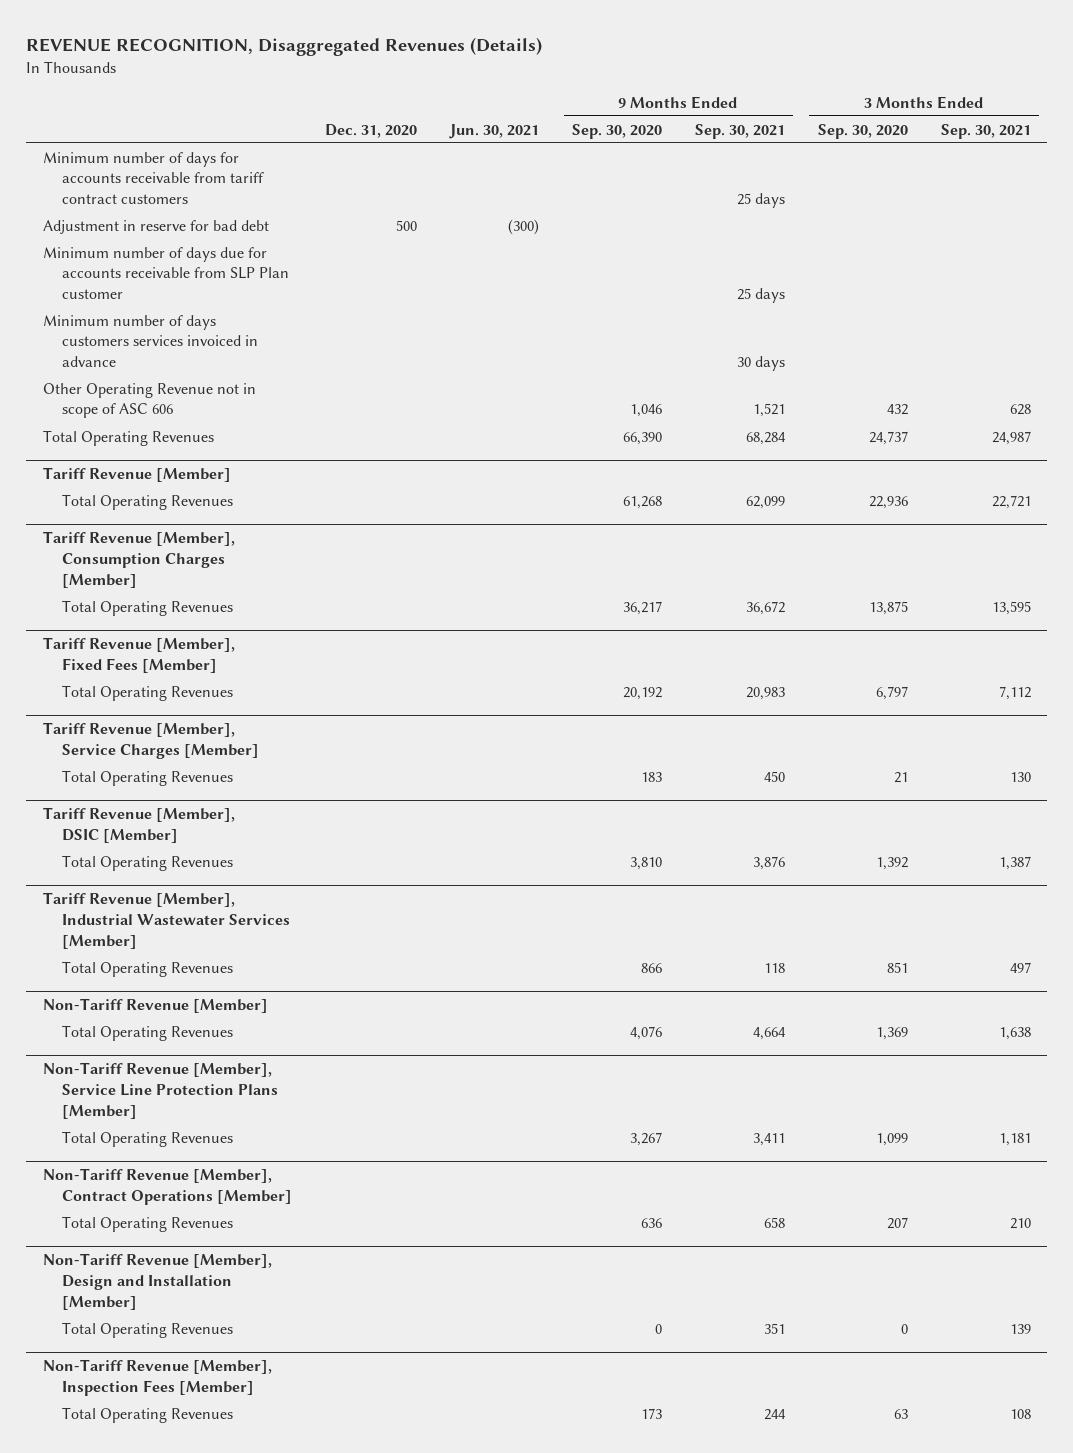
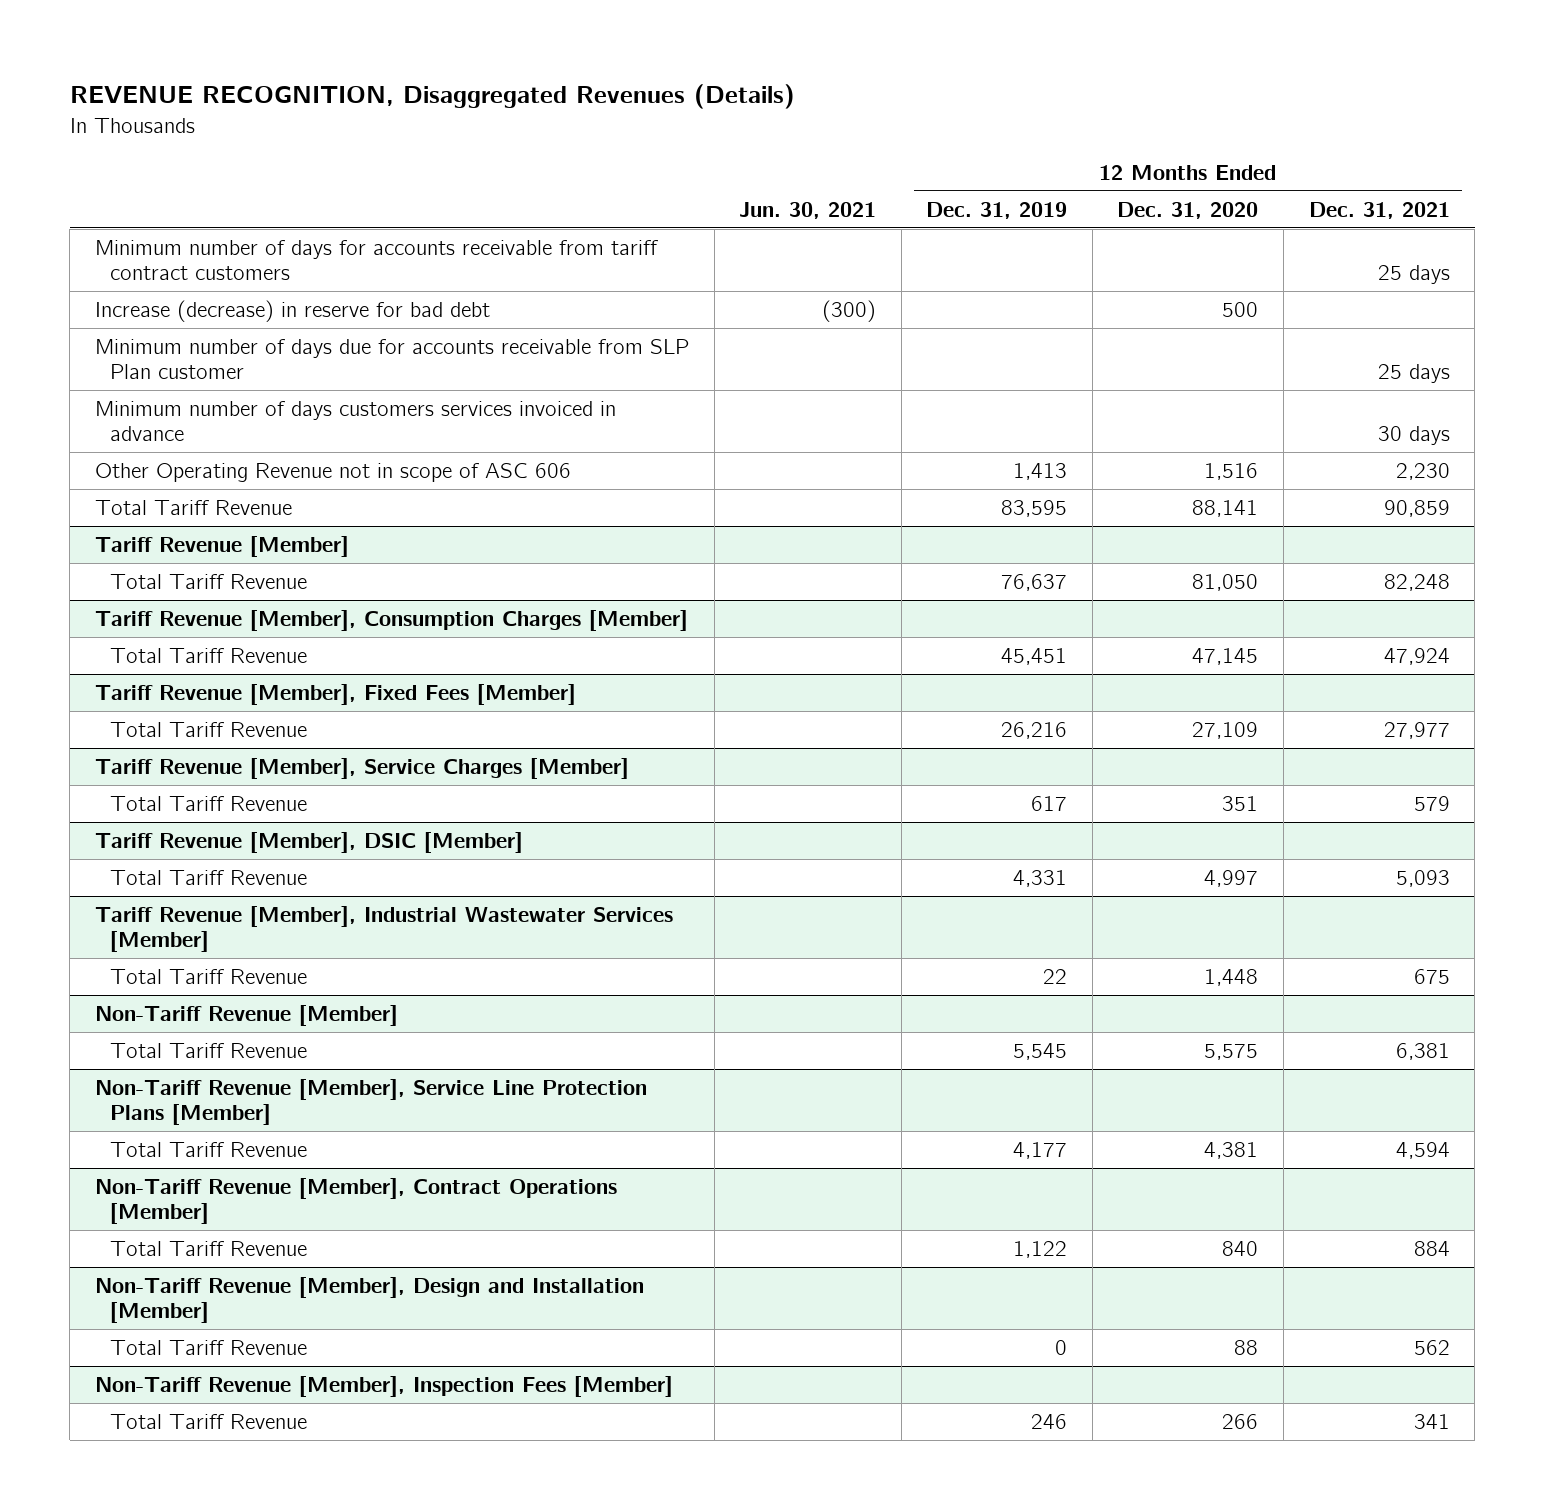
- | Dec. 31, 2020 | Jun. 30, 2021 | 9 Months Ended Sep. 30, 2020 | 9 Months Ended Sep. 30, 2021 | 3 Months Ended Sep. 30, 2020 | 3 Months Ended Sep. 30, 2021
+ | Jun. 30, 2021 | 12 Months Ended Dec. 31, 2019 | 12 Months Ended Dec. 31, 2020 | 12 Months Ended Dec. 31, 2021
- Adjustment in reserve for bad debt | 500 | (300) | | | |
+ Increase (decrease) in reserve for bad debt | (300) | | 500 |
- Total Operating Revenues | | | 66,390 | 68,284 | 24,737 | 24,987
+ Total Tariff Revenue | | 83,595 | 88,141 | 90,859
@ Tariff Revenue [Member]
- Total Operating Revenues | | | 61,268 | 62,099 | 22,936 | 22,721
+ Total Tariff Revenue | | 76,637 | 81,050 | 82,248
@ Tariff Revenue [Member], Consumption Charges [Member]
- Total Operating Revenues | | | 36,217 | 36,672 | 13,875 | 13,595
+ Total Tariff Revenue | | 45,451 | 47,145 | 47,924
@ Tariff Revenue [Member], Fixed Fees [Member]
- Total Operating Revenues | | | 20,192 | 20,983 | 6,797 | 7,112
+ Total Tariff Revenue | | 26,216 | 27,109 | 27,977
@ Tariff Revenue [Member], Service Charges [Member]
- Total Operating Revenues | | | 183 | 450 | 21 | 130
+ Total Tariff Revenue | | 617 | 351 | 579
@ Tariff Revenue [Member], DSIC [Member]
- Total Operating Revenues | | | 3,810 | 3,876 | 1,392 | 1,387
+ Total Tariff Revenue | | 4,331 | 4,997 | 5,093
@ Tariff Revenue [Member], Industrial Wastewater Services [Member]
- Total Operating Revenues | | | 866 | 118 | 851 | 497
+ Total Tariff Revenue | | 22 | 1,448 | 675
@ Non-Tariff Revenue [Member]
- Total Operating Revenues | | | 4,076 | 4,664 | 1,369 | 1,638
+ Total Tariff Revenue | | 5,545 | 5,575 | 6,381
@ Non-Tariff Revenue [Member], Service Line Protection Plans [Member]
- Total Operating Revenues | | | 3,267 | 3,411 | 1,099 | 1,181
+ Total Tariff Revenue | | 4,177 | 4,381 | 4,594
@ Non-Tariff Revenue [Member], Contract Operations [Member]
- Total Operating Revenues | | | 636 | 658 | 207 | 210
+ Total Tariff Revenue | | 1,122 | 840 | 884
@ Non-Tariff Revenue [Member], Design and Installation [Member]
- Total Operating Revenues | | | 0 | 351 | 0 | 139
+ Total Tariff Revenue | | 0 | 88 | 562
@ Non-Tariff Revenue [Member], Inspection Fees [Member]
- Total Operating Revenues | | | 173 | 244 | 63 | 108
+ Total Tariff Revenue | | 246 | 266 | 341

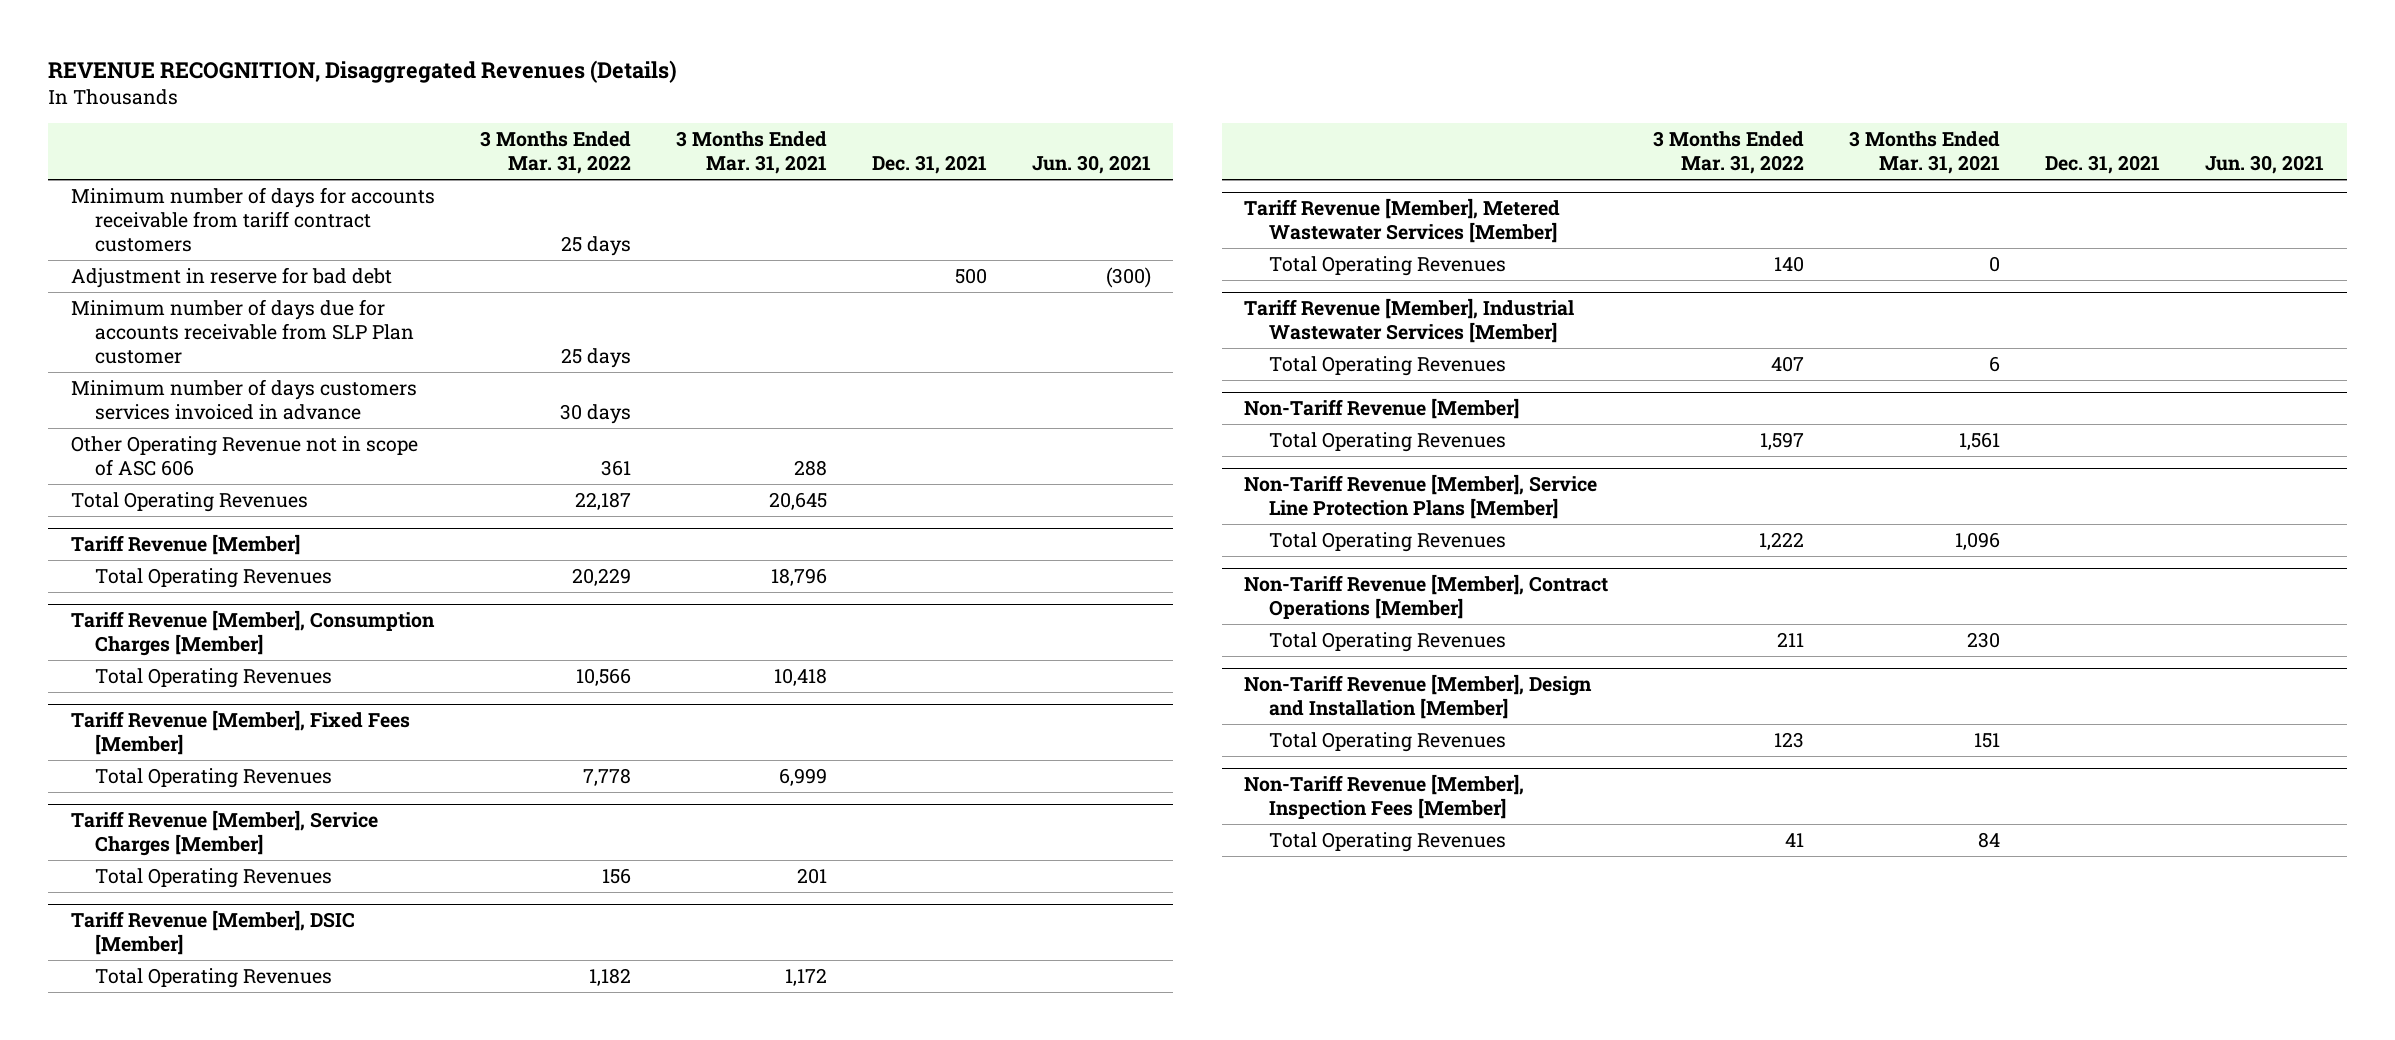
- | Jun. 30, 2021 | 12 Months Ended Dec. 31, 2019 | 12 Months Ended Dec. 31, 2020 | 12 Months Ended Dec. 31, 2021
+ | 3 Months Ended Mar. 31, 2022 | 3 Months Ended Mar. 31, 2021 | Dec. 31, 2021 | Jun. 30, 2021
- Increase (decrease) in reserve for bad debt | (300) | | 500 |
+ Adjustment in reserve for bad debt | | | 500 | (300)
- Total Tariff Revenue | | 83,595 | 88,141 | 90,859
+ Total Operating Revenues | 22,187 | 20,645 | |
@ Tariff Revenue [Member]
- Total Tariff Revenue | | 76,637 | 81,050 | 82,248
+ Total Operating Revenues | 20,229 | 18,796 | |
@ Tariff Revenue [Member], Consumption Charges [Member]
- Total Tariff Revenue | | 45,451 | 47,145 | 47,924
+ Total Operating Revenues | 10,566 | 10,418 | |
@ Tariff Revenue [Member], Fixed Fees [Member]
- Total Tariff Revenue | | 26,216 | 27,109 | 27,977
+ Total Operating Revenues | 7,778 | 6,999 | |
@ Tariff Revenue [Member], Service Charges [Member]
- Total Tariff Revenue | | 617 | 351 | 579
+ Total Operating Revenues | 156 | 201 | |
@ Tariff Revenue [Member], DSIC [Member]
- Total Tariff Revenue | | 4,331 | 4,997 | 5,093
+ Total Operating Revenues | 1,182 | 1,172 | |
+ Tariff Revenue [Member], Metered Wastewater Services [Member]
+ Total Operating Revenues | 140 | 0 | |
@ Tariff Revenue [Member], Industrial Wastewater Services [Member]
- Total Tariff Revenue | | 22 | 1,448 | 675
+ Total Operating Revenues | 407 | 6 | |
@ Non-Tariff Revenue [Member]
- Total Tariff Revenue | | 5,545 | 5,575 | 6,381
+ Total Operating Revenues | 1,597 | 1,561 | |
@ Non-Tariff Revenue [Member], Service Line Protection Plans [Member]
- Total Tariff Revenue | | 4,177 | 4,381 | 4,594
+ Total Operating Revenues | 1,222 | 1,096 | |
@ Non-Tariff Revenue [Member], Contract Operations [Member]
- Total Tariff Revenue | | 1,122 | 840 | 884
+ Total Operating Revenues | 211 | 230 | |
@ Non-Tariff Revenue [Member], Design and Installation [Member]
- Total Tariff Revenue | | 0 | 88 | 562
+ Total Operating Revenues | 123 | 151 | |
@ Non-Tariff Revenue [Member], Inspection Fees [Member]
- Total Tariff Revenue | | 246 | 266 | 341
+ Total Operating Revenues | 41 | 84 | |

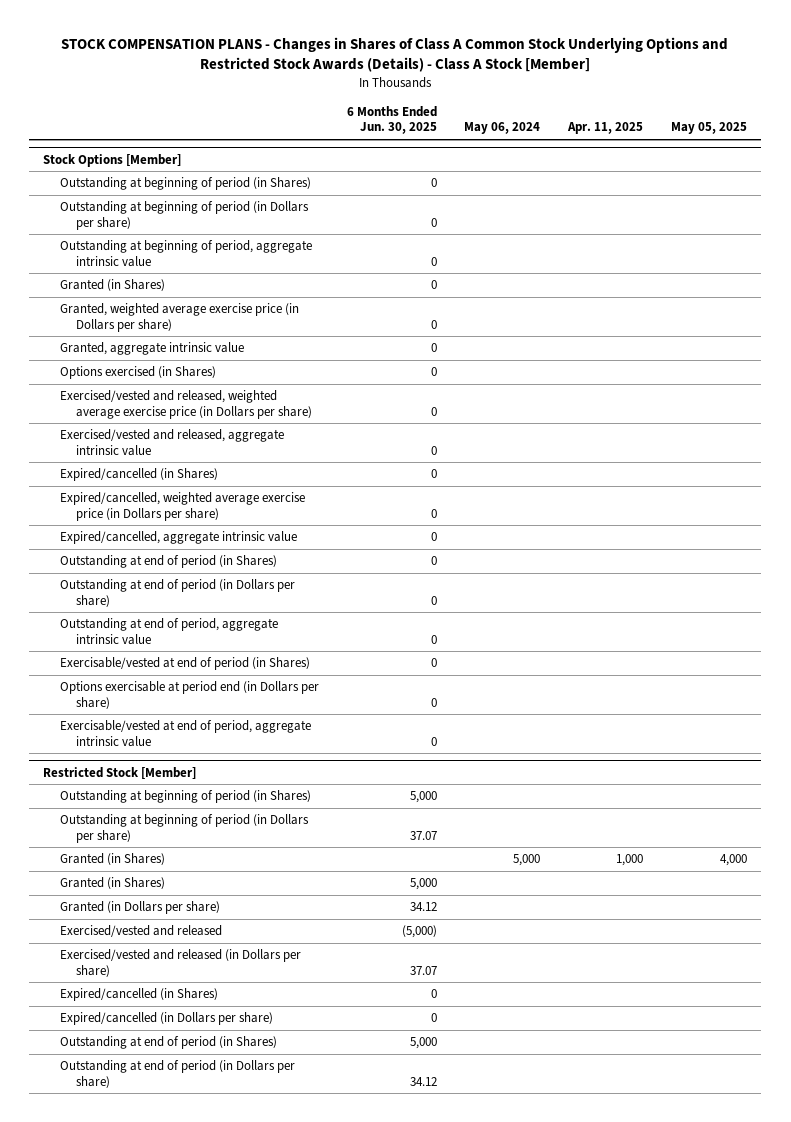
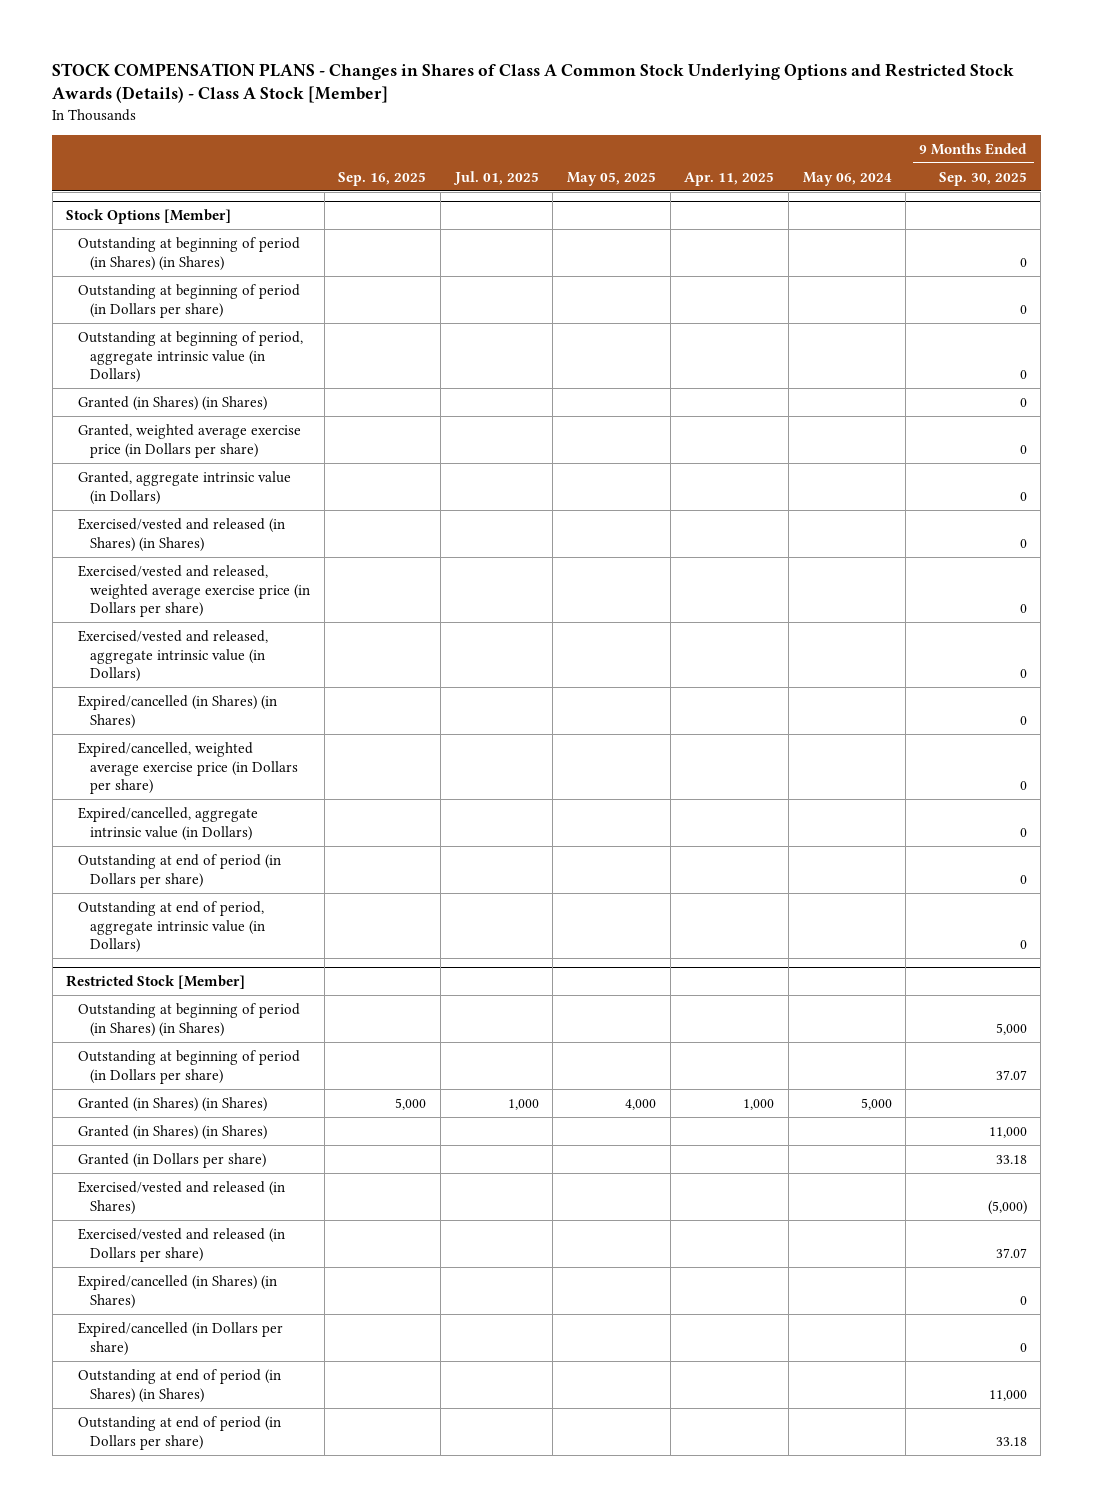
- | 6 Months Ended Jun. 30, 2025 | May 06, 2024 | Apr. 11, 2025 | May 05, 2025
+ | Sep. 16, 2025 | Jul. 01, 2025 | May 05, 2025 | Apr. 11, 2025 | May 06, 2024 | 9 Months Ended Sep. 30, 2025
@ Stock Options [Member]
- Outstanding at beginning of period (in Shares) | 0 | | |
+ Outstanding at beginning of period (in Shares) (in Shares) | | | | | | 0
- Outstanding at beginning of period, aggregate intrinsic value | 0 | | |
- Granted (in Shares) | 0 | | |
+ Outstanding at beginning of period, aggregate intrinsic value (in Dollars) | | | | | | 0
+ Granted (in Shares) (in Shares) | | | | | | 0
- Granted, aggregate intrinsic value | 0 | | |
- Options exercised (in Shares) | 0 | | |
+ Granted, aggregate intrinsic value (in Dollars) | | | | | | 0
+ Exercised/vested and released (in Shares) (in Shares) | | | | | | 0
- Exercised/vested and released, aggregate intrinsic value | 0 | | |
- Expired/cancelled (in Shares) | 0 | | |
+ Exercised/vested and released, aggregate intrinsic value (in Dollars) | | | | | | 0
+ Expired/cancelled (in Shares) (in Shares) | | | | | | 0
- Expired/cancelled, aggregate intrinsic value | 0 | | |
- Outstanding at end of period (in Shares) | 0 | | |
+ Expired/cancelled, aggregate intrinsic value (in Dollars) | | | | | | 0
- Outstanding at end of period, aggregate intrinsic value | 0 | | |
- Exercisable/vested at end of period (in Shares) | 0 | | |
- Options exercisable at period end (in Dollars per share) | 0 | | |
- Exercisable/vested at end of period, aggregate intrinsic value | 0 | | |
+ Outstanding at end of period, aggregate intrinsic value (in Dollars) | | | | | | 0
@ Restricted Stock [Member]
- Outstanding at beginning of period (in Shares) | 5,000 | | |
+ Outstanding at beginning of period (in Shares) (in Shares) | | | | | | 5,000
- Granted (in Shares) | | 5,000 | 1,000 | 4,000
- Granted (in Shares) | 5,000 | | |
+ Granted (in Shares) (in Shares) | 5,000 | 1,000 | 4,000 | 1,000 | 5,000 |
+ Granted (in Shares) (in Shares) | | | | | | 11,000
- Exercised/vested and released | (5,000) | | |
+ Exercised/vested and released (in Shares) | | | | | | (5,000)
- Expired/cancelled (in Shares) | 0 | | |
+ Expired/cancelled (in Shares) (in Shares) | | | | | | 0
- Outstanding at end of period (in Shares) | 5,000 | | |
+ Outstanding at end of period (in Shares) (in Shares) | | | | | | 11,000

